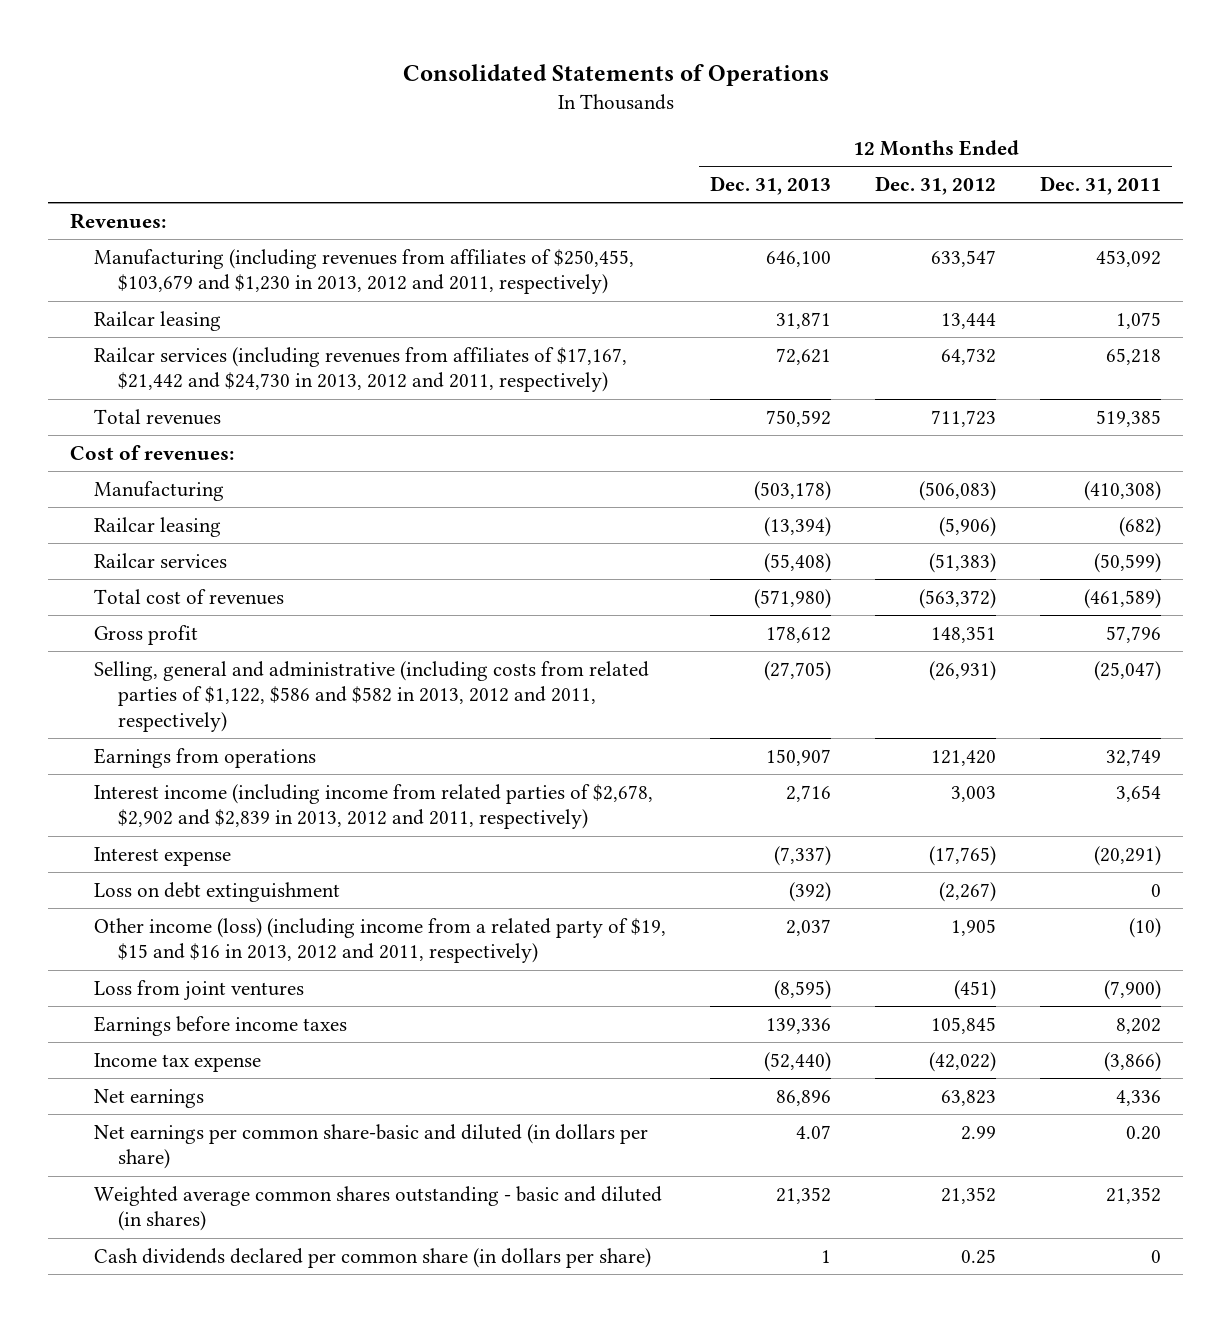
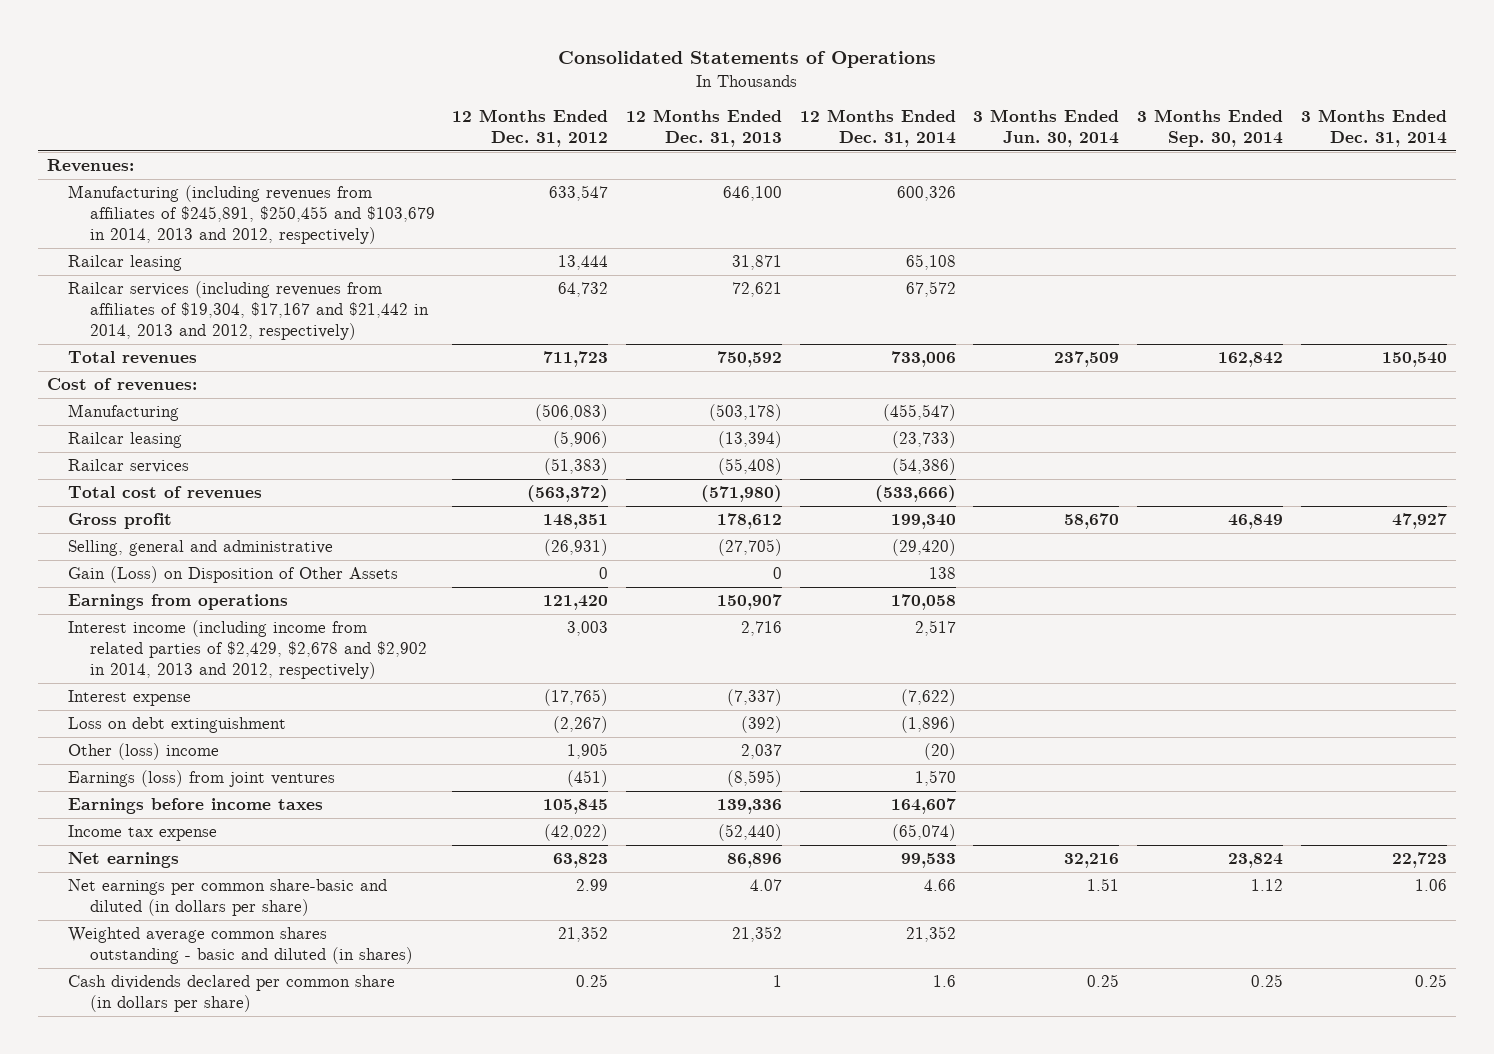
- | 12 Months Ended Dec. 31, 2013 | 12 Months Ended Dec. 31, 2012 | 12 Months Ended Dec. 31, 2011
+ | 12 Months Ended Dec. 31, 2012 | 12 Months Ended Dec. 31, 2013 | 12 Months Ended Dec. 31, 2014 | 3 Months Ended Jun. 30, 2014 | 3 Months Ended Sep. 30, 2014 | 3 Months Ended Dec. 31, 2014
- Manufacturing (including revenues from affiliates of $250,455, $103,679 and $1,230 in 2013, 2012 and 2011, respectively) | 646,100 | 633,547 | 453,092
+ Manufacturing (including revenues from affiliates of $245,891, $250,455 and $103,679 in 2014, 2013 and 2012, respectively) | 633,547 | 646,100 | 600,326 | | |
- Railcar services (including revenues from affiliates of $17,167, $21,442 and $24,730 in 2013, 2012 and 2011, respectively) | 72,621 | 64,732 | 65,218
+ Railcar services (including revenues from affiliates of $19,304, $17,167 and $21,442 in 2014, 2013 and 2012, respectively) | 64,732 | 72,621 | 67,572 | | |
- Selling, general and administrative (including costs from related parties of $1,122, $586 and $582 in 2013, 2012 and 2011, respectively) | (27,705) | (26,931) | (25,047)
+ Selling, general and administrative | (26,931) | (27,705) | (29,420) | | |
+ Gain (Loss) on Disposition of Other Assets | 0 | 0 | 138 | | |
- Interest income (including income from related parties of $2,678, $2,902 and $2,839 in 2013, 2012 and 2011, respectively) | 2,716 | 3,003 | 3,654
+ Interest income (including income from related parties of $2,429, $2,678 and $2,902 in 2014, 2013 and 2012, respectively) | 3,003 | 2,716 | 2,517 | | |
- Other income (loss) (including income from a related party of $19, $15 and $16 in 2013, 2012 and 2011, respectively) | 2,037 | 1,905 | (10)
- Loss from joint ventures | (8,595) | (451) | (7,900)
+ Other (loss) income | 1,905 | 2,037 | (20) | | |
+ Earnings (loss) from joint ventures | (451) | (8,595) | 1,570 | | |

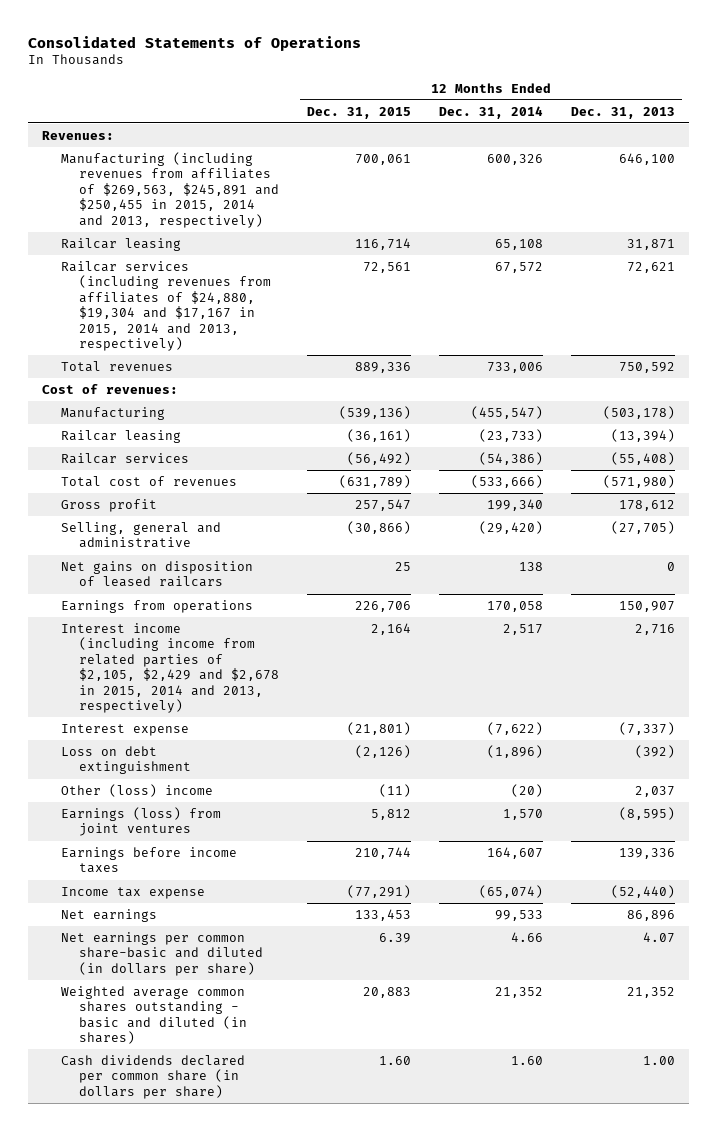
- | 12 Months Ended Dec. 31, 2012 | 12 Months Ended Dec. 31, 2013 | 12 Months Ended Dec. 31, 2014 | 3 Months Ended Jun. 30, 2014 | 3 Months Ended Sep. 30, 2014 | 3 Months Ended Dec. 31, 2014
+ | 12 Months Ended Dec. 31, 2015 | 12 Months Ended Dec. 31, 2014 | 12 Months Ended Dec. 31, 2013
- Manufacturing (including revenues from affiliates of $245,891, $250,455 and $103,679 in 2014, 2013 and 2012, respectively) | 633,547 | 646,100 | 600,326 | | |
+ Manufacturing (including revenues from affiliates of $269,563, $245,891 and $250,455 in 2015, 2014 and 2013, respectively) | 700,061 | 600,326 | 646,100
- Railcar services (including revenues from affiliates of $19,304, $17,167 and $21,442 in 2014, 2013 and 2012, respectively) | 64,732 | 72,621 | 67,572 | | |
+ Railcar services (including revenues from affiliates of $24,880, $19,304 and $17,167 in 2015, 2014 and 2013, respectively) | 72,561 | 67,572 | 72,621
- Gain (Loss) on Disposition of Other Assets | 0 | 0 | 138 | | |
+ Net gains on disposition of leased railcars | 25 | 138 | 0
- Interest income (including income from related parties of $2,429, $2,678 and $2,902 in 2014, 2013 and 2012, respectively) | 3,003 | 2,716 | 2,517 | | |
+ Interest income (including income from related parties of $2,105, $2,429 and $2,678 in 2015, 2014 and 2013, respectively) | 2,164 | 2,517 | 2,716
- Cash dividends declared per common share (in dollars per share) | 0.25 | 1 | 1.6 | 0.25 | 0.25 | 0.25
+ Cash dividends declared per common share (in dollars per share) | 1.60 | 1.60 | 1.00

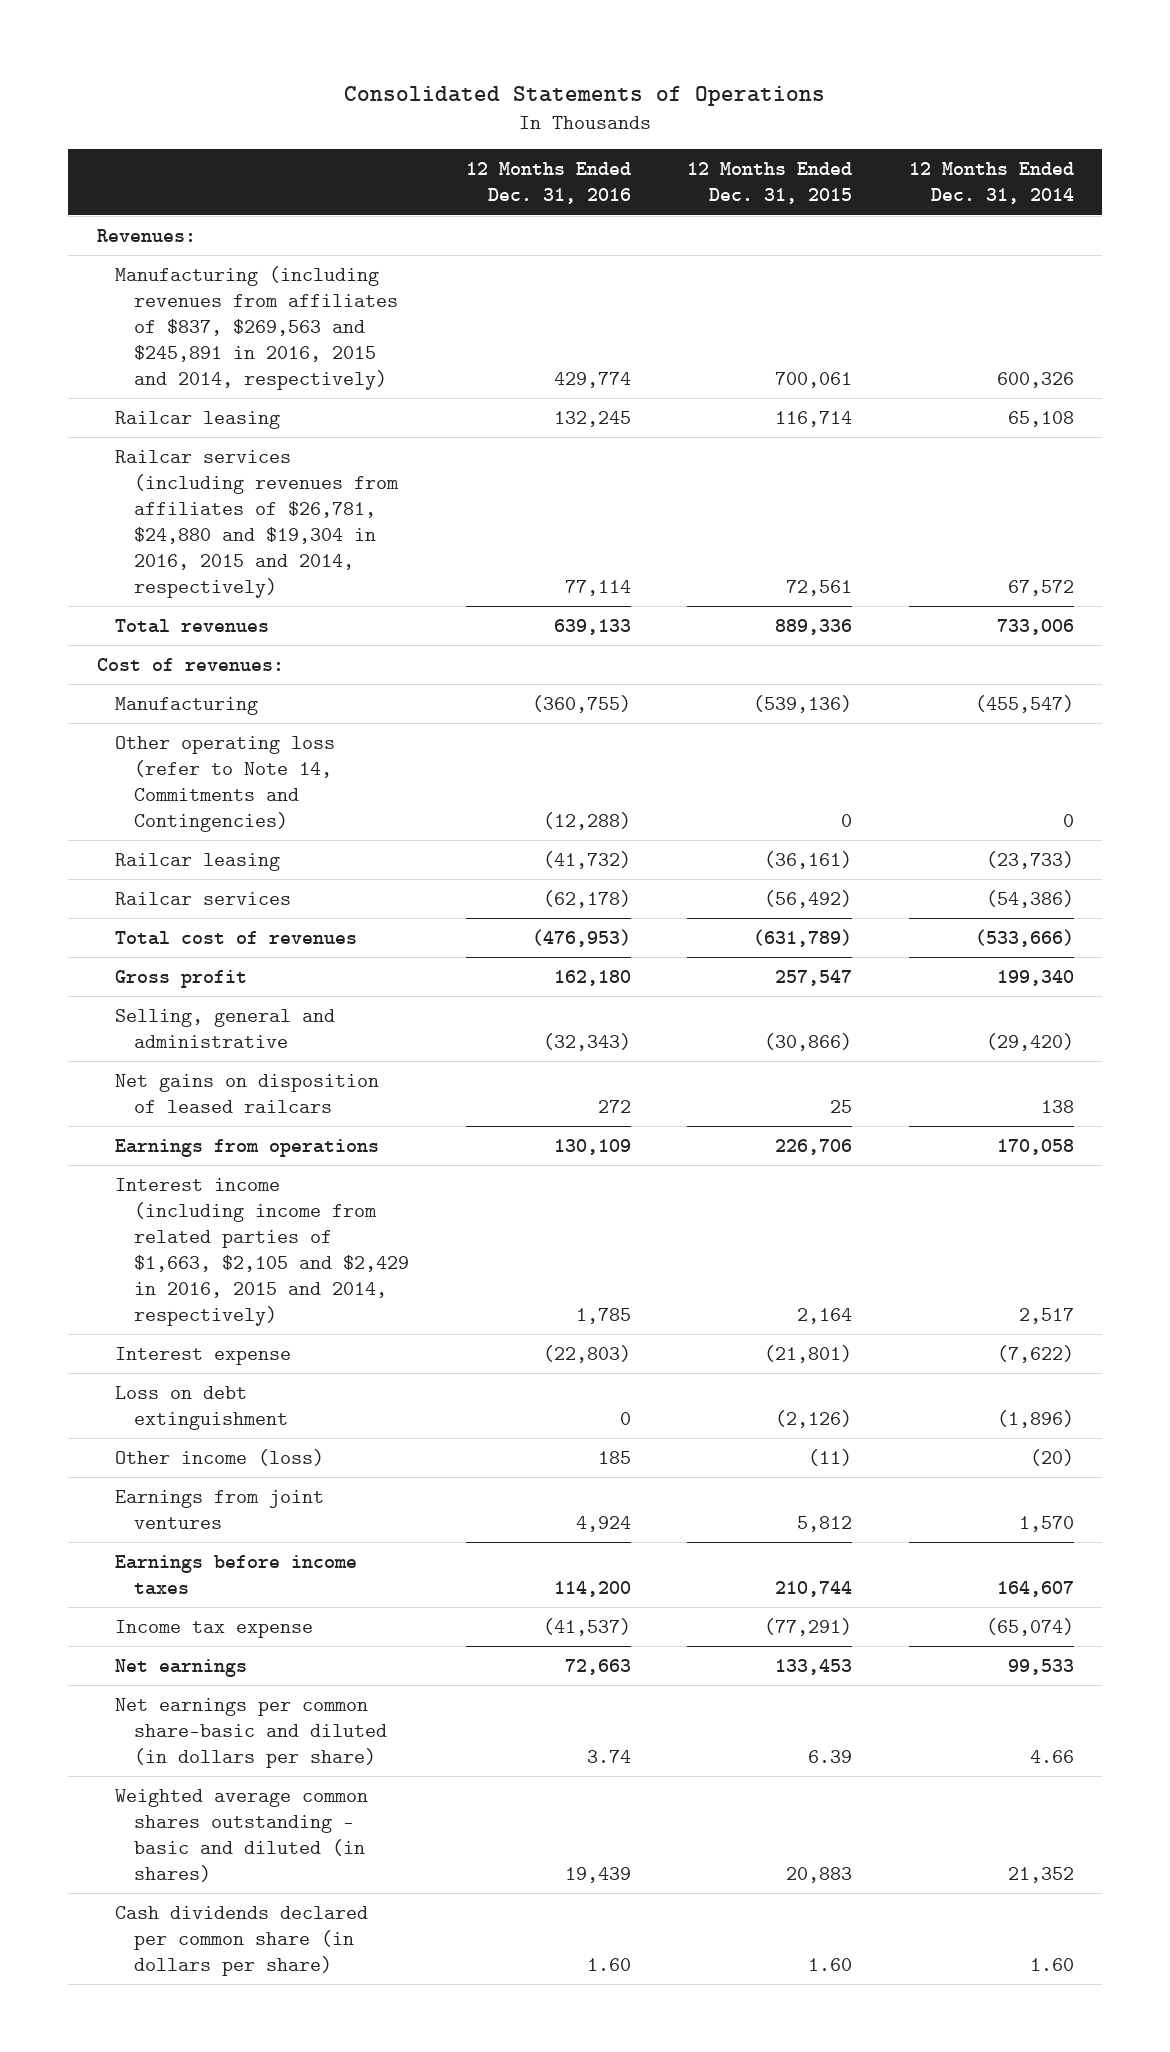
- | 12 Months Ended Dec. 31, 2015 | 12 Months Ended Dec. 31, 2014 | 12 Months Ended Dec. 31, 2013
+ | 12 Months Ended Dec. 31, 2016 | 12 Months Ended Dec. 31, 2015 | 12 Months Ended Dec. 31, 2014
- Manufacturing (including revenues from affiliates of $269,563, $245,891 and $250,455 in 2015, 2014 and 2013, respectively) | 700,061 | 600,326 | 646,100
+ Manufacturing (including revenues from affiliates of $837, $269,563 and $245,891 in 2016, 2015 and 2014, respectively) | 429,774 | 700,061 | 600,326
- Railcar services (including revenues from affiliates of $24,880, $19,304 and $17,167 in 2015, 2014 and 2013, respectively) | 72,561 | 67,572 | 72,621
+ Railcar services (including revenues from affiliates of $26,781, $24,880 and $19,304 in 2016, 2015 and 2014, respectively) | 77,114 | 72,561 | 67,572
+ Other operating loss (refer to Note 14, Commitments and Contingencies) | (12,288) | 0 | 0
- Interest income (including income from related parties of $2,105, $2,429 and $2,678 in 2015, 2014 and 2013, respectively) | 2,164 | 2,517 | 2,716
+ Interest income (including income from related parties of $1,663, $2,105 and $2,429 in 2016, 2015 and 2014, respectively) | 1,785 | 2,164 | 2,517
- Other (loss) income | (11) | (20) | 2,037
- Earnings (loss) from joint ventures | 5,812 | 1,570 | (8,595)
+ Other income (loss) | 185 | (11) | (20)
+ Earnings from joint ventures | 4,924 | 5,812 | 1,570

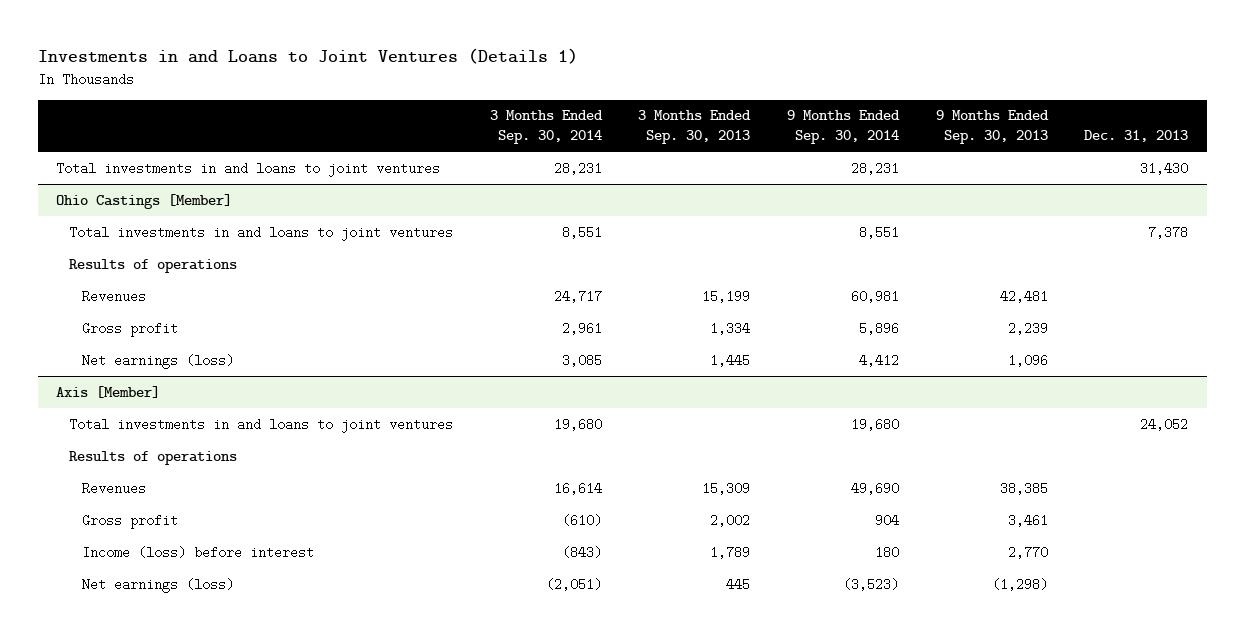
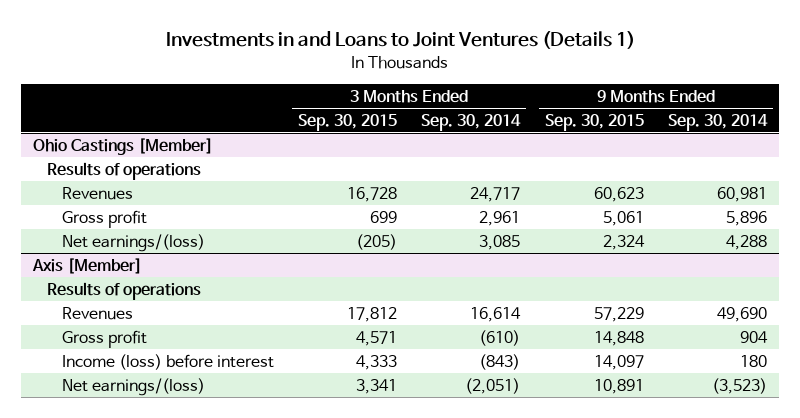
- | 3 Months Ended Sep. 30, 2014 | 3 Months Ended Sep. 30, 2013 | 9 Months Ended Sep. 30, 2014 | 9 Months Ended Sep. 30, 2013 | Dec. 31, 2013
+ | 3 Months Ended Sep. 30, 2015 | 3 Months Ended Sep. 30, 2014 | 9 Months Ended Sep. 30, 2015 | 9 Months Ended Sep. 30, 2014
- Total investments in and loans to joint ventures | 28,231 | | 28,231 | | 31,430
@ Ohio Castings [Member]
- Total investments in and loans to joint ventures | 8,551 | | 8,551 | | 7,378
- Net earnings (loss) | 3,085 | 1,445 | 4,412 | 1,096 |
+ Net earnings/(loss) | (205) | 3,085 | 2,324 | 4,288
@ Axis [Member]
- Total investments in and loans to joint ventures | 19,680 | | 19,680 | | 24,052
- Net earnings (loss) | (2,051) | 445 | (3,523) | (1,298) |
+ Net earnings/(loss) | 3,341 | (2,051) | 10,891 | (3,523)

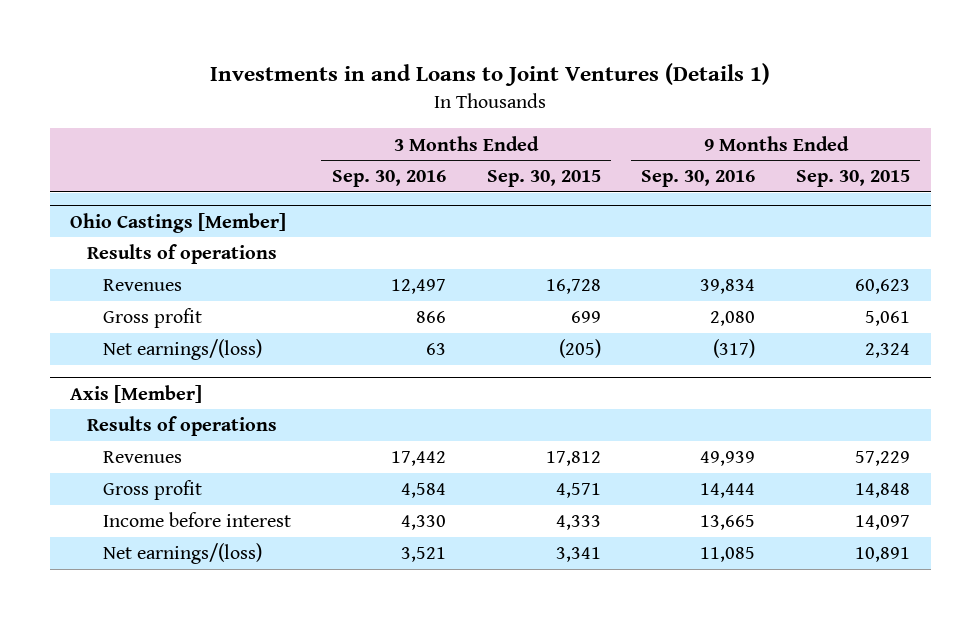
- | 3 Months Ended Sep. 30, 2015 | 3 Months Ended Sep. 30, 2014 | 9 Months Ended Sep. 30, 2015 | 9 Months Ended Sep. 30, 2014
+ | 3 Months Ended Sep. 30, 2016 | 3 Months Ended Sep. 30, 2015 | 9 Months Ended Sep. 30, 2016 | 9 Months Ended Sep. 30, 2015
@ Axis [Member]
- Income (loss) before interest | 4,333 | (843) | 14,097 | 180
+ Income before interest | 4,330 | 4,333 | 13,665 | 14,097

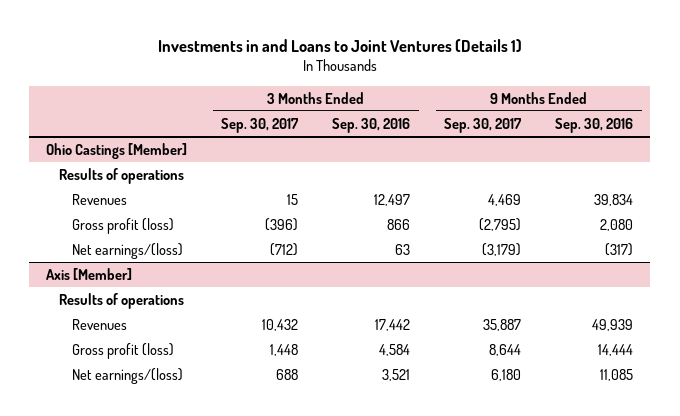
- | 3 Months Ended Sep. 30, 2016 | 3 Months Ended Sep. 30, 2015 | 9 Months Ended Sep. 30, 2016 | 9 Months Ended Sep. 30, 2015
+ | 3 Months Ended Sep. 30, 2017 | 3 Months Ended Sep. 30, 2016 | 9 Months Ended Sep. 30, 2017 | 9 Months Ended Sep. 30, 2016
@ Ohio Castings [Member]
- Gross profit | 866 | 699 | 2,080 | 5,061
+ Gross profit (loss) | (396) | 866 | (2,795) | 2,080
@ Axis [Member]
- Gross profit | 4,584 | 4,571 | 14,444 | 14,848
- Income before interest | 4,330 | 4,333 | 13,665 | 14,097
+ Gross profit (loss) | 1,448 | 4,584 | 8,644 | 14,444

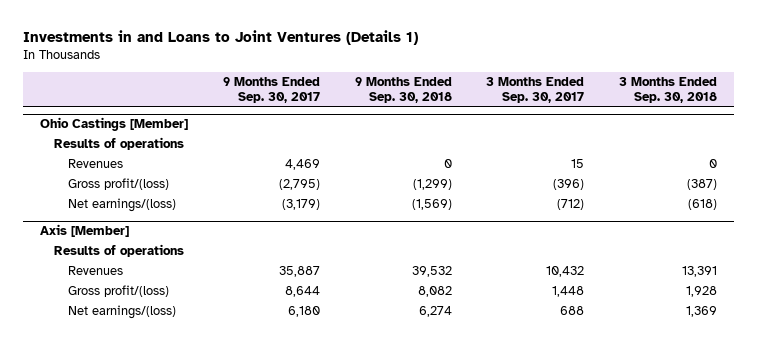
- | 3 Months Ended Sep. 30, 2017 | 3 Months Ended Sep. 30, 2016 | 9 Months Ended Sep. 30, 2017 | 9 Months Ended Sep. 30, 2016
+ | 9 Months Ended Sep. 30, 2017 | 9 Months Ended Sep. 30, 2018 | 3 Months Ended Sep. 30, 2017 | 3 Months Ended Sep. 30, 2018
@ Ohio Castings [Member]
- Gross profit (loss) | (396) | 866 | (2,795) | 2,080
+ Gross profit/(loss) | (2,795) | (1,299) | (396) | (387)
@ Axis [Member]
- Gross profit (loss) | 1,448 | 4,584 | 8,644 | 14,444
+ Gross profit/(loss) | 8,644 | 8,082 | 1,448 | 1,928

